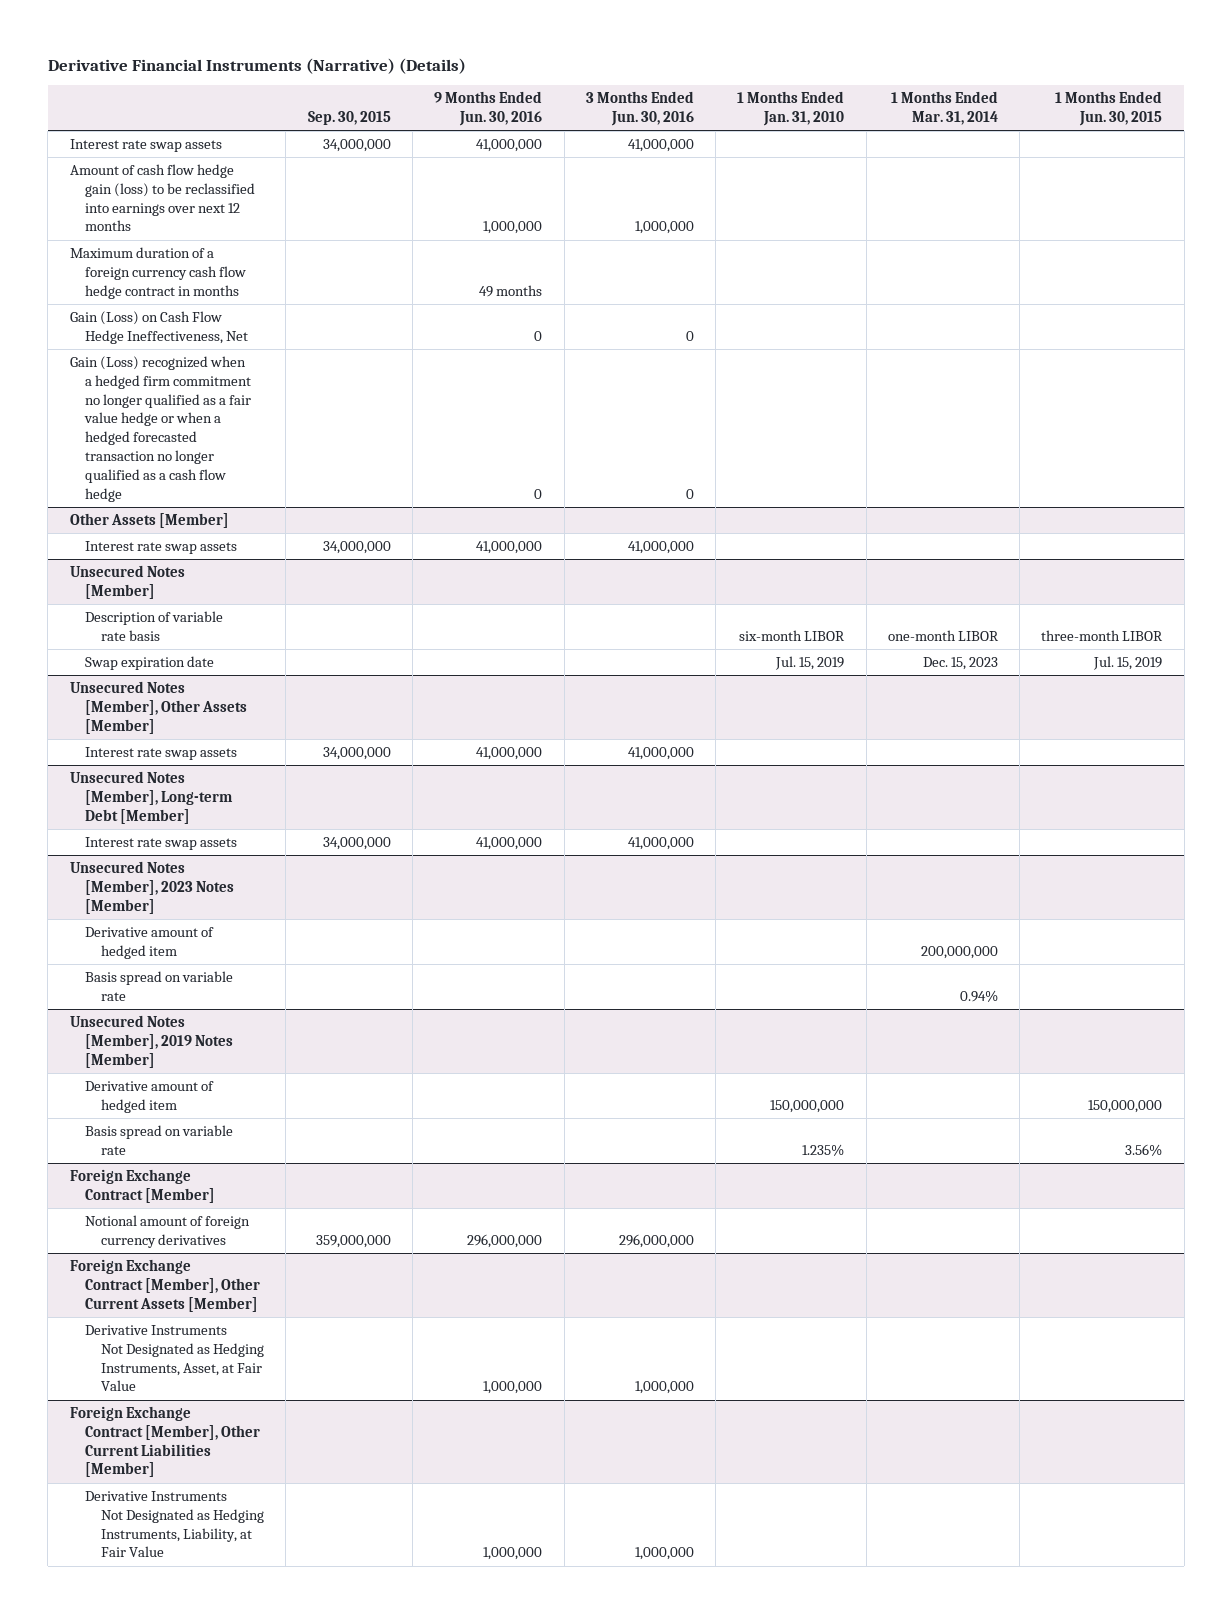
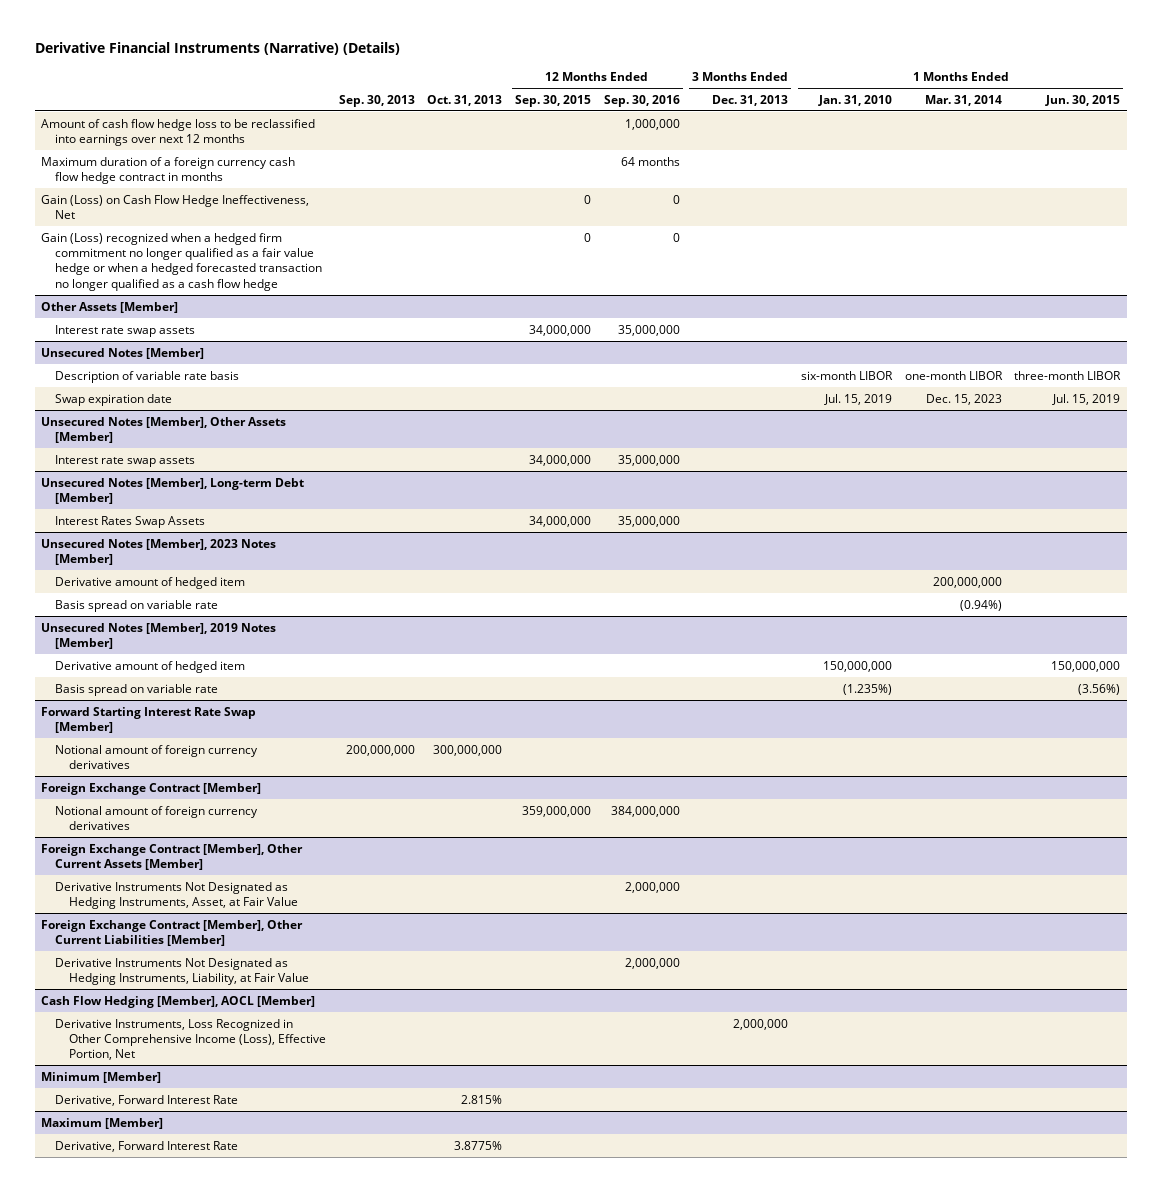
- | Sep. 30, 2015 | 9 Months Ended Jun. 30, 2016 | 3 Months Ended Jun. 30, 2016 | 1 Months Ended Jan. 31, 2010 | 1 Months Ended Mar. 31, 2014 | 1 Months Ended Jun. 30, 2015
+ | Sep. 30, 2013 | Oct. 31, 2013 | 12 Months Ended Sep. 30, 2015 | 12 Months Ended Sep. 30, 2016 | 3 Months Ended Dec. 31, 2013 | 1 Months Ended Jan. 31, 2010 | 1 Months Ended Mar. 31, 2014 | 1 Months Ended Jun. 30, 2015
- Interest rate swap assets | 34,000,000 | 41,000,000 | 41,000,000 | | |
- Amount of cash flow hedge gain (loss) to be reclassified into earnings over next 12 months | | 1,000,000 | 1,000,000 | | |
+ Amount of cash flow hedge loss to be reclassified into earnings over next 12 months | | | | 1,000,000 | | | |
@ Unsecured Notes [Member], Long-term Debt [Member]
- Interest rate swap assets | 34,000,000 | 41,000,000 | 41,000,000 | | |
+ Interest Rates Swap Assets | | | 34,000,000 | 35,000,000 | | | |
@ Unsecured Notes [Member], 2023 Notes [Member]
- Basis spread on variable rate | | | | | 0.94% |
+ Basis spread on variable rate | | | | | | | (0.94%) |
@ Unsecured Notes [Member], 2019 Notes [Member]
- Basis spread on variable rate | | | | 1.235% | | 3.56%
+ Basis spread on variable rate | | | | | | (1.235%) | | (3.56%)
+ Forward Starting Interest Rate Swap [Member]
+ Notional amount of foreign currency derivatives | 200,000,000 | 300,000,000 | | | | | |
+ Cash Flow Hedging [Member], AOCL [Member]
+ Derivative Instruments, Loss Recognized in Other Comprehensive Income (Loss), Effective Portion, Net | | | | | 2,000,000 | | |
+ Minimum [Member]
+ Derivative, Forward Interest Rate | | 2.815% | | | | | |
+ Maximum [Member]
+ Derivative, Forward Interest Rate | | 3.8775% | | | | | |

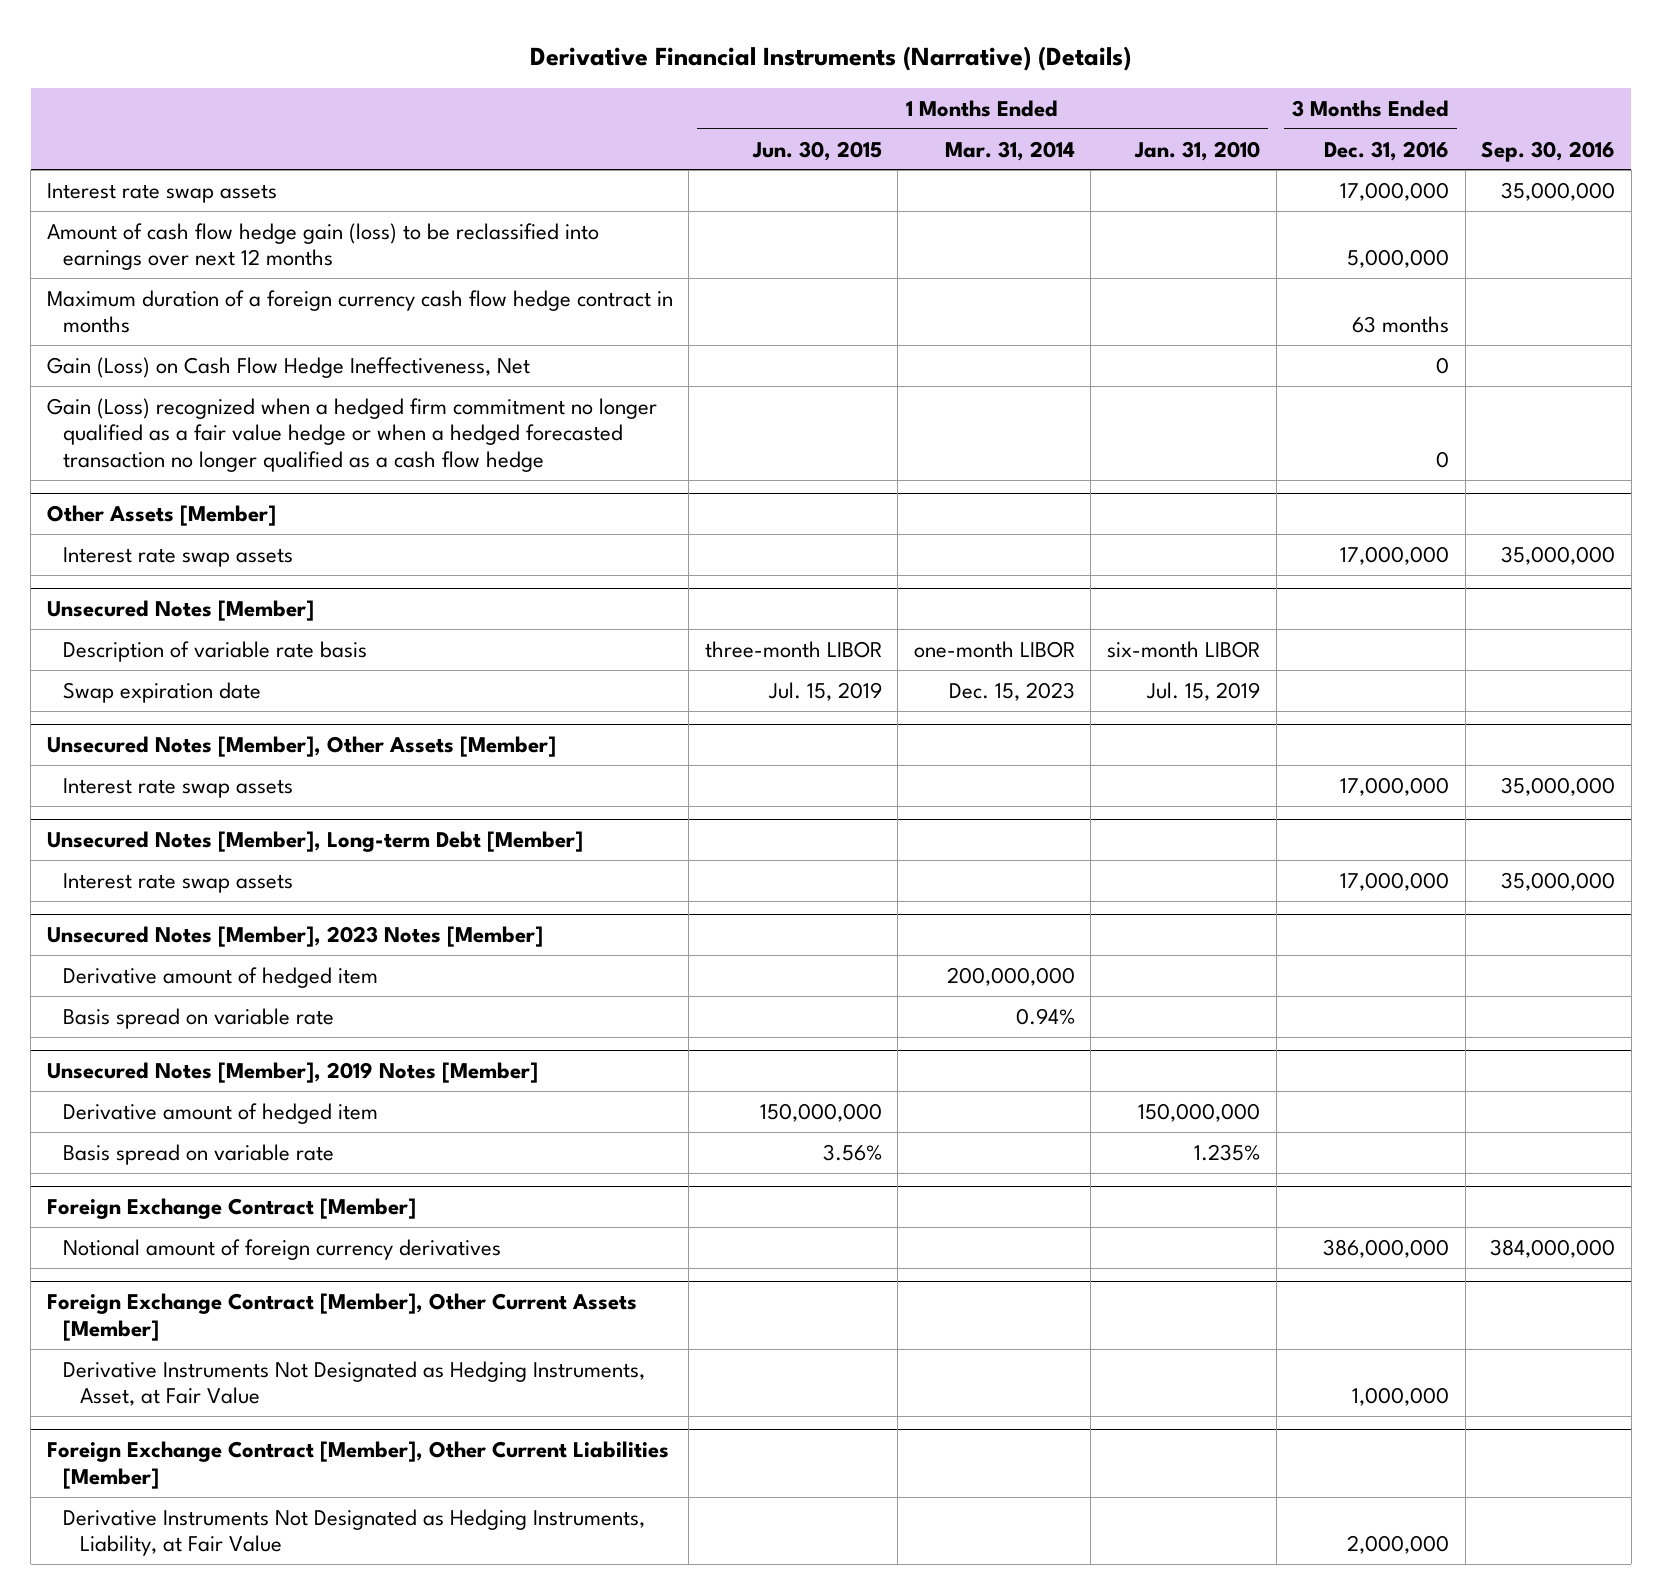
- | Sep. 30, 2013 | Oct. 31, 2013 | 12 Months Ended Sep. 30, 2015 | 12 Months Ended Sep. 30, 2016 | 3 Months Ended Dec. 31, 2013 | 1 Months Ended Jan. 31, 2010 | 1 Months Ended Mar. 31, 2014 | 1 Months Ended Jun. 30, 2015
+ | 1 Months Ended Jun. 30, 2015 | 1 Months Ended Mar. 31, 2014 | 1 Months Ended Jan. 31, 2010 | 3 Months Ended Dec. 31, 2016 | Sep. 30, 2016
- Amount of cash flow hedge loss to be reclassified into earnings over next 12 months | | | | 1,000,000 | | | |
+ Interest rate swap assets | | | | 17,000,000 | 35,000,000
+ Amount of cash flow hedge gain (loss) to be reclassified into earnings over next 12 months | | | | 5,000,000 |
@ Unsecured Notes [Member], Long-term Debt [Member]
- Interest Rates Swap Assets | | | 34,000,000 | 35,000,000 | | | |
+ Interest rate swap assets | | | | 17,000,000 | 35,000,000
@ Unsecured Notes [Member], 2023 Notes [Member]
- Basis spread on variable rate | | | | | | | (0.94%) |
+ Basis spread on variable rate | | 0.94% | | |
@ Unsecured Notes [Member], 2019 Notes [Member]
- Basis spread on variable rate | | | | | | (1.235%) | | (3.56%)
- Forward Starting Interest Rate Swap [Member]
- Notional amount of foreign currency derivatives | 200,000,000 | 300,000,000 | | | | | |
@ Unsecured Notes [Member], 2019 Notes [Member]
+ Basis spread on variable rate | 3.56% | | 1.235% | |
- Cash Flow Hedging [Member], AOCL [Member]
- Derivative Instruments, Loss Recognized in Other Comprehensive Income (Loss), Effective Portion, Net | | | | | 2,000,000 | | |
- Minimum [Member]
- Derivative, Forward Interest Rate | | 2.815% | | | | | |
- Maximum [Member]
- Derivative, Forward Interest Rate | | 3.8775% | | | | | |

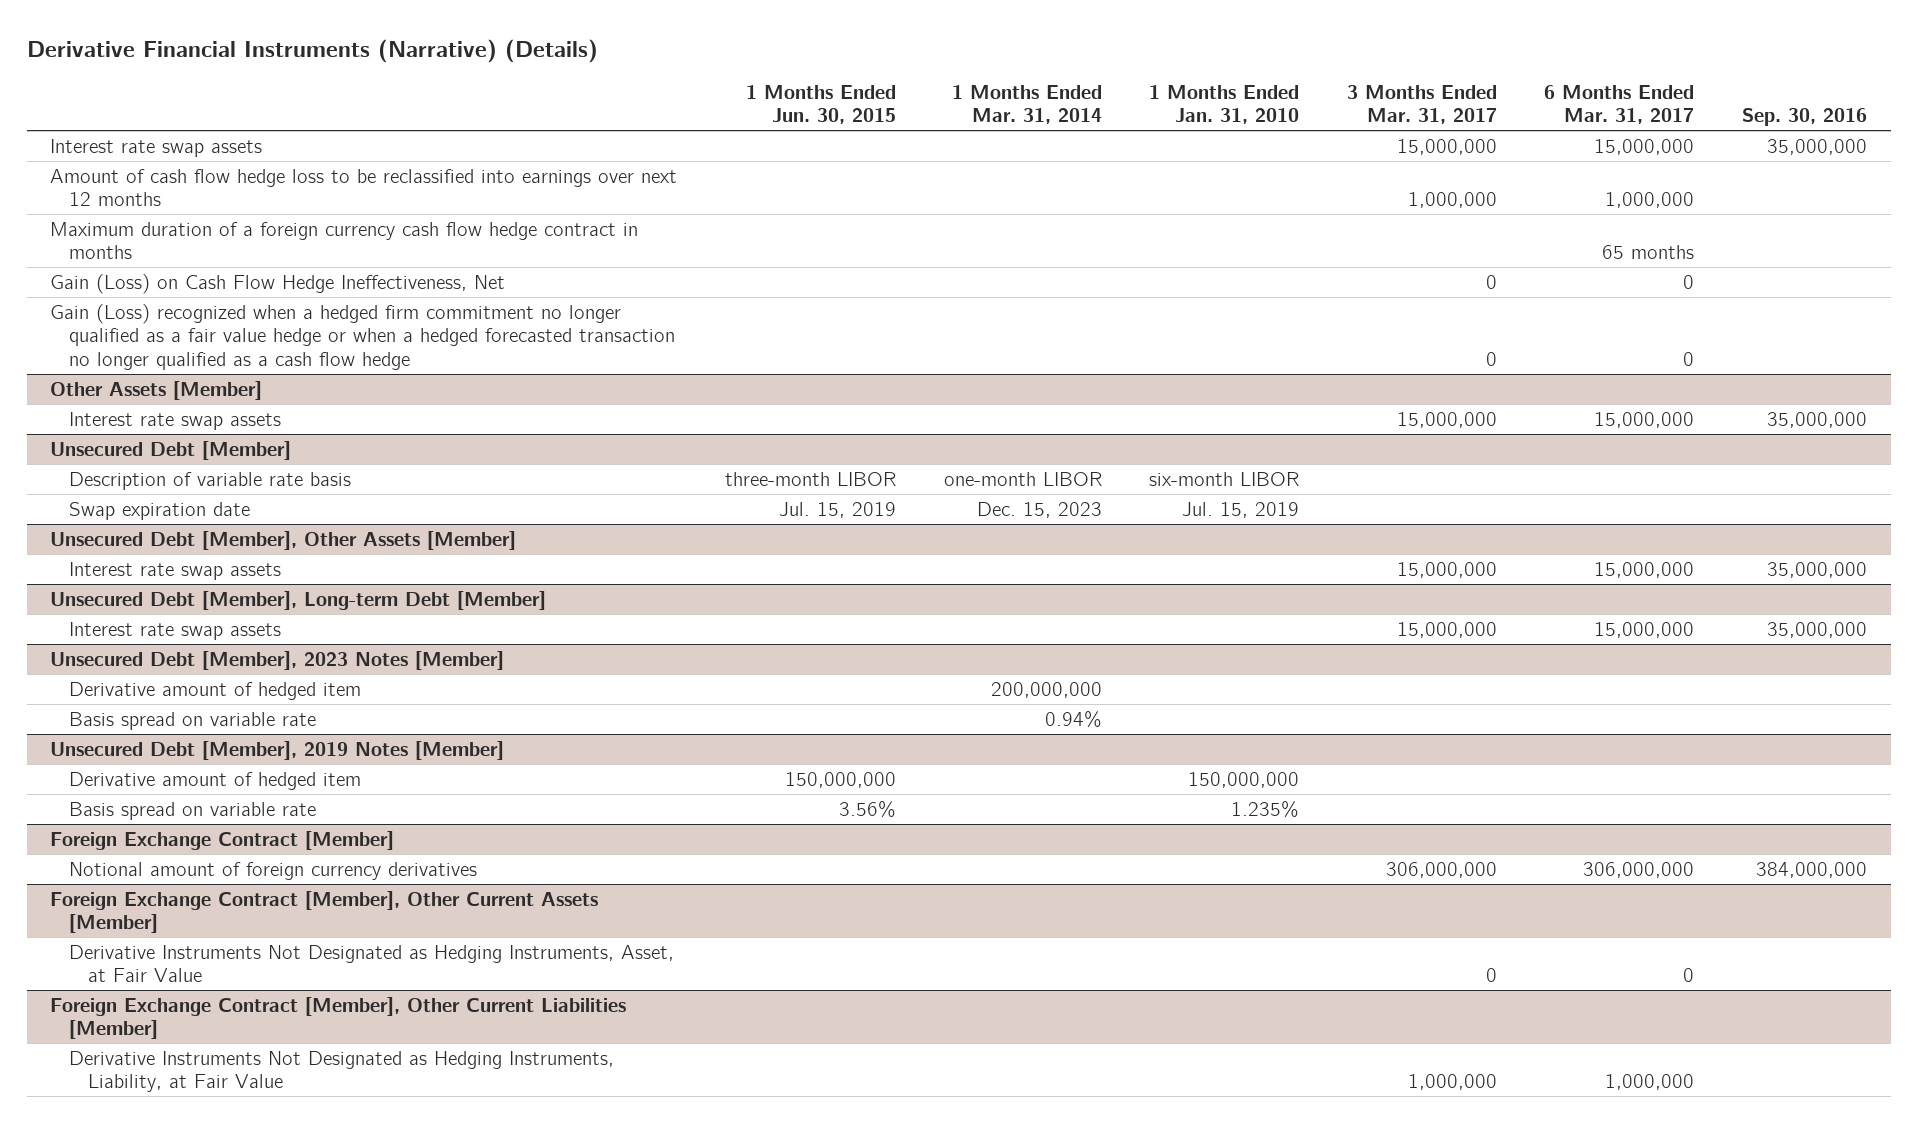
- | 1 Months Ended Jun. 30, 2015 | 1 Months Ended Mar. 31, 2014 | 1 Months Ended Jan. 31, 2010 | 3 Months Ended Dec. 31, 2016 | Sep. 30, 2016
+ | 1 Months Ended Jun. 30, 2015 | 1 Months Ended Mar. 31, 2014 | 1 Months Ended Jan. 31, 2010 | 3 Months Ended Mar. 31, 2017 | 6 Months Ended Mar. 31, 2017 | Sep. 30, 2016
- Amount of cash flow hedge gain (loss) to be reclassified into earnings over next 12 months | | | | 5,000,000 |
+ Amount of cash flow hedge loss to be reclassified into earnings over next 12 months | | | | 1,000,000 | 1,000,000 |
- Unsecured Notes [Member]
+ Unsecured Debt [Member]
- Unsecured Notes [Member], Other Assets [Member]
+ Unsecured Debt [Member], Other Assets [Member]
- Unsecured Notes [Member], Long-term Debt [Member]
+ Unsecured Debt [Member], Long-term Debt [Member]
- Unsecured Notes [Member], 2023 Notes [Member]
+ Unsecured Debt [Member], 2023 Notes [Member]
- Unsecured Notes [Member], 2019 Notes [Member]
+ Unsecured Debt [Member], 2019 Notes [Member]

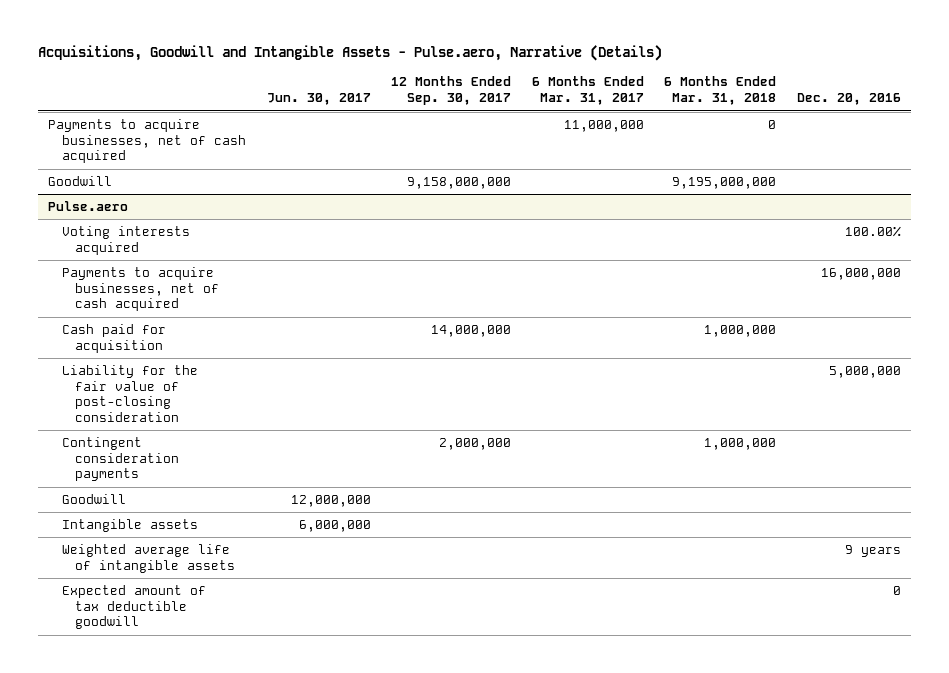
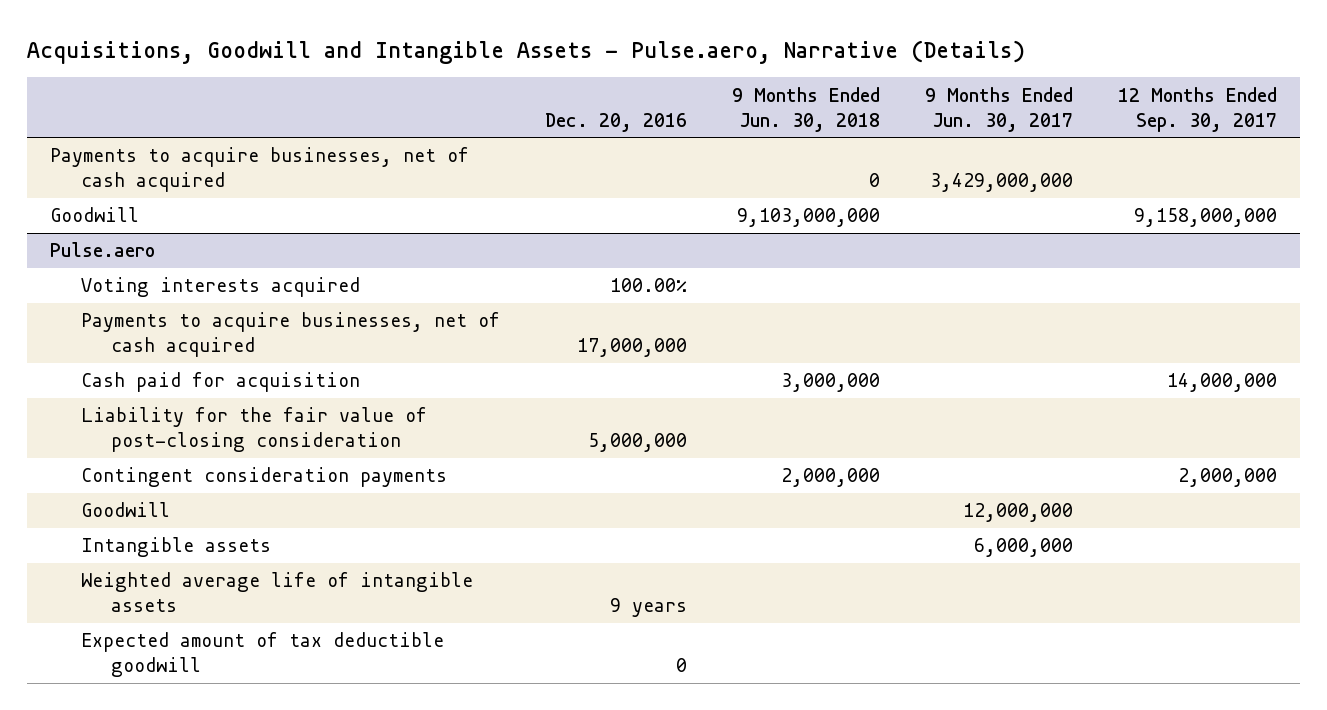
- | Jun. 30, 2017 | 12 Months Ended Sep. 30, 2017 | 6 Months Ended Mar. 31, 2017 | 6 Months Ended Mar. 31, 2018 | Dec. 20, 2016
+ | Dec. 20, 2016 | 9 Months Ended Jun. 30, 2018 | 9 Months Ended Jun. 30, 2017 | 12 Months Ended Sep. 30, 2017
@ Pulse.aero
- Payments to acquire businesses, net of cash acquired | | | | | 16,000,000
+ Payments to acquire businesses, net of cash acquired | 17,000,000 | | |

